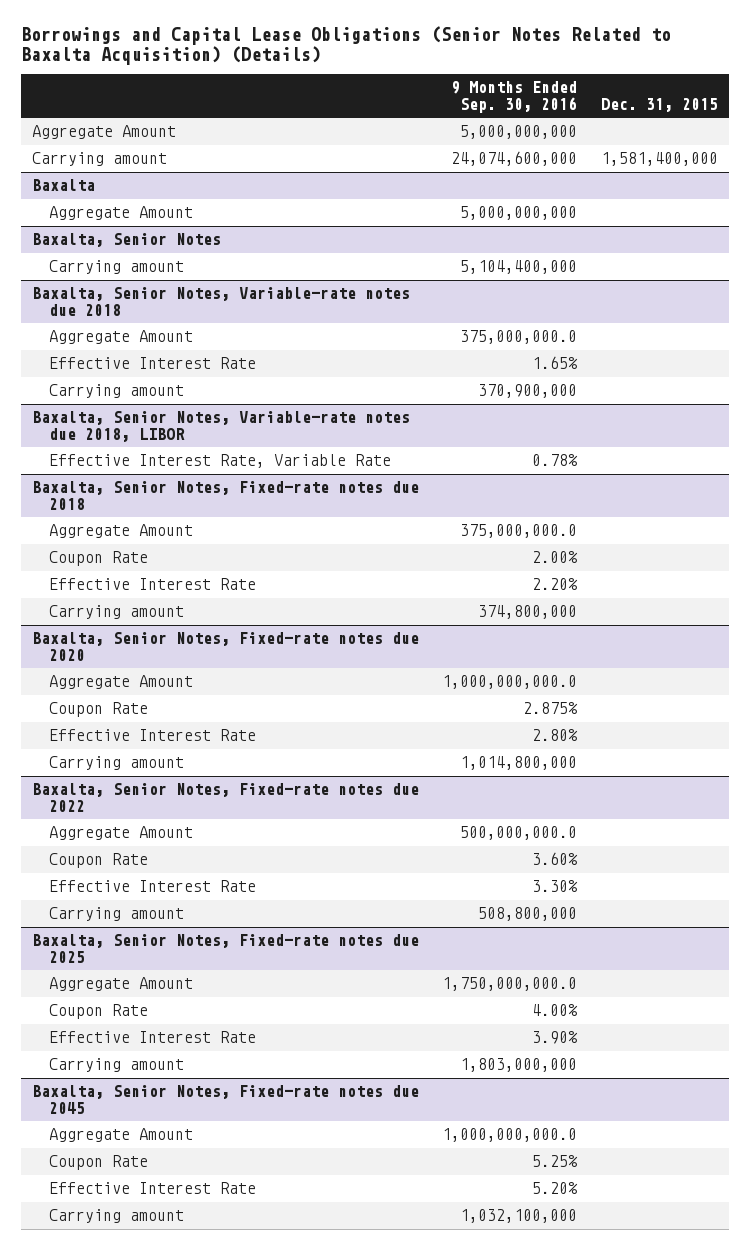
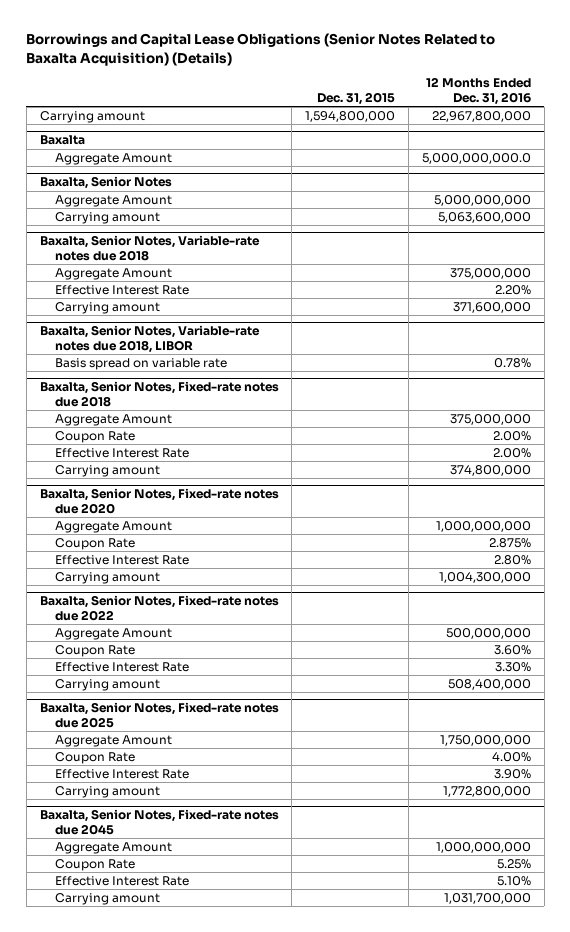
- | 9 Months Ended Sep. 30, 2016 | Dec. 31, 2015
+ | Dec. 31, 2015 | 12 Months Ended Dec. 31, 2016
- Aggregate Amount | 5,000,000,000 |
- Carrying amount | 24,074,600,000 | 1,581,400,000
+ Carrying amount | 1,594,800,000 | 22,967,800,000
@ Baxalta, Senior Notes
+ Aggregate Amount | | 5,000,000,000
@ Baxalta, Senior Notes, Variable-rate notes due 2018, LIBOR
- Effective Interest Rate, Variable Rate | 0.78% |
+ Basis spread on variable rate | | 0.78%

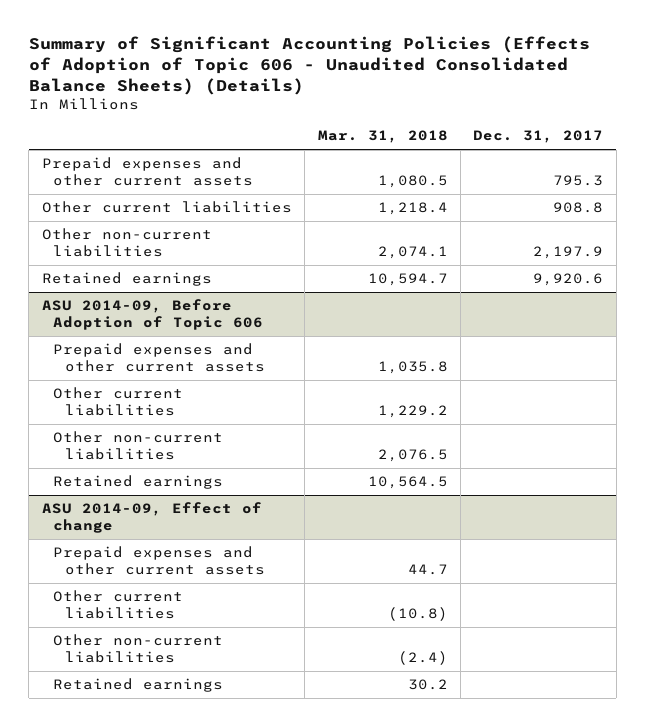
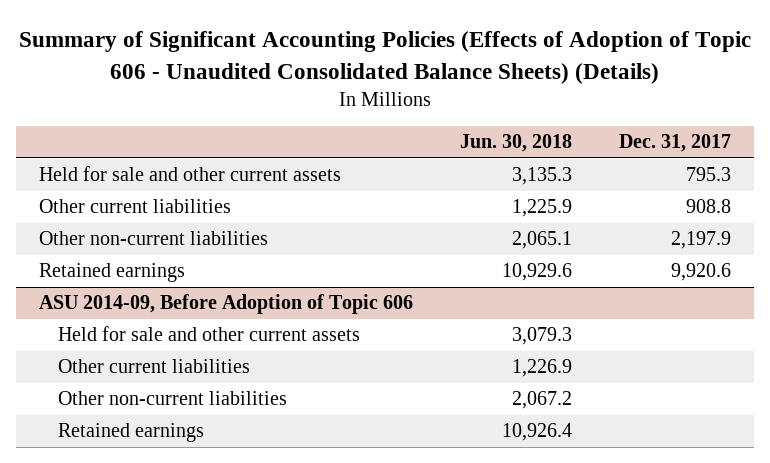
- | Mar. 31, 2018 | Dec. 31, 2017
+ | Jun. 30, 2018 | Dec. 31, 2017
- Prepaid expenses and other current assets | 1,080.5 | 795.3
+ Held for sale and other current assets | 3,135.3 | 795.3
@ ASU 2014-09, Before Adoption of Topic 606
- Prepaid expenses and other current assets | 1,035.8 |
+ Held for sale and other current assets | 3,079.3 |
- ASU 2014-09, Effect of change
- Prepaid expenses and other current assets | 44.7 |
- Other current liabilities | (10.8) |
- Other non-current liabilities | (2.4) |
- Retained earnings | 30.2 |

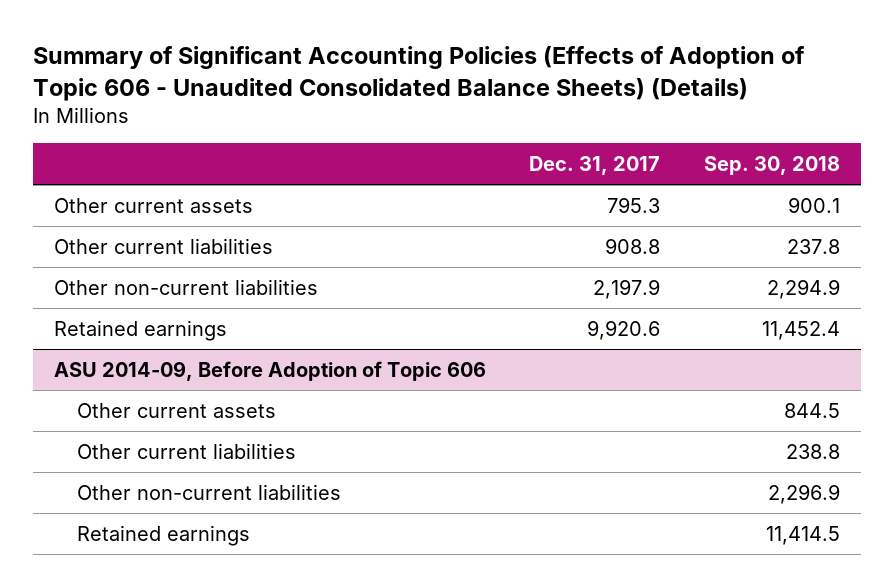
- | Jun. 30, 2018 | Dec. 31, 2017
+ | Dec. 31, 2017 | Sep. 30, 2018
- Held for sale and other current assets | 3,135.3 | 795.3
+ Other current assets | 795.3 | 900.1
@ ASU 2014-09, Before Adoption of Topic 606
- Held for sale and other current assets | 3,079.3 |
+ Other current assets | | 844.5

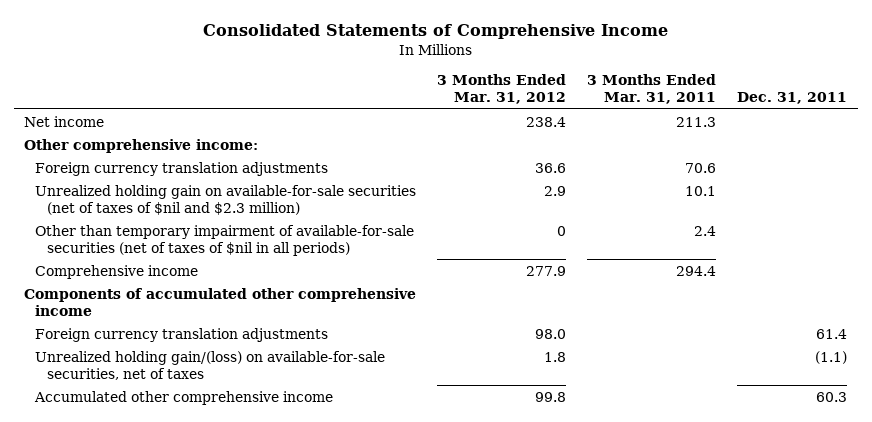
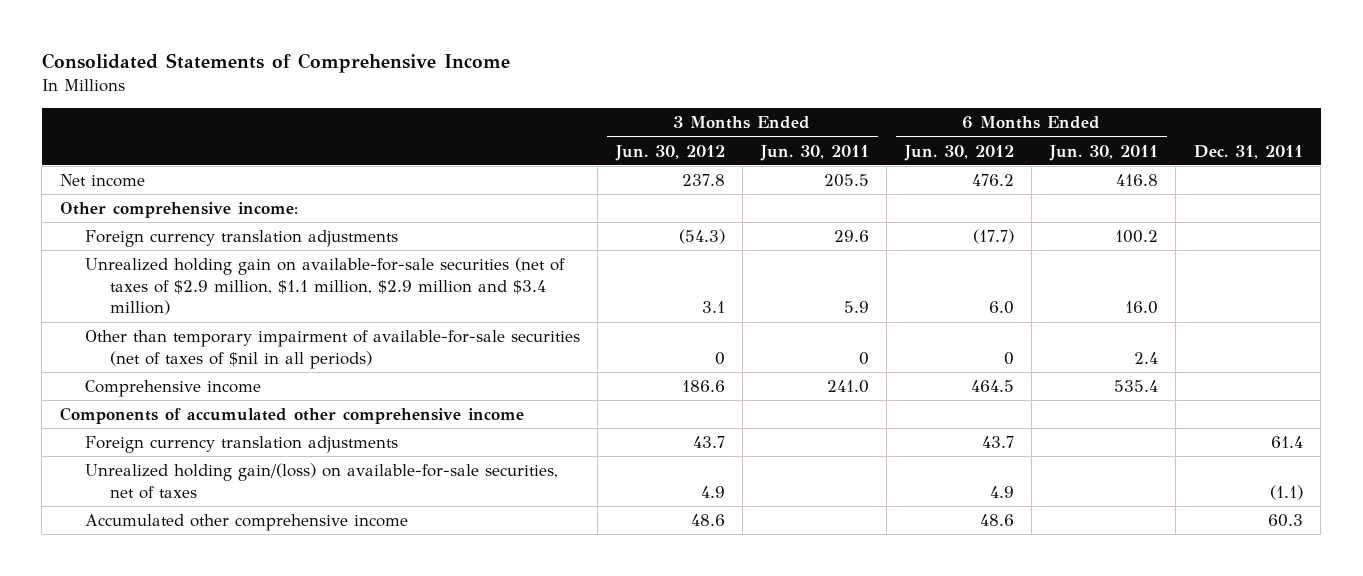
- | 3 Months Ended Mar. 31, 2012 | 3 Months Ended Mar. 31, 2011 | Dec. 31, 2011
+ | 3 Months Ended Jun. 30, 2012 | 3 Months Ended Jun. 30, 2011 | 6 Months Ended Jun. 30, 2012 | 6 Months Ended Jun. 30, 2011 | Dec. 31, 2011
- Unrealized holding gain on available-for-sale securities (net of taxes of $nil and $2.3 million) | 2.9 | 10.1 |
+ Unrealized holding gain on available-for-sale securities (net of taxes of $2.9 million, $1.1 million, $2.9 million and $3.4 million) | 3.1 | 5.9 | 6.0 | 16.0 |

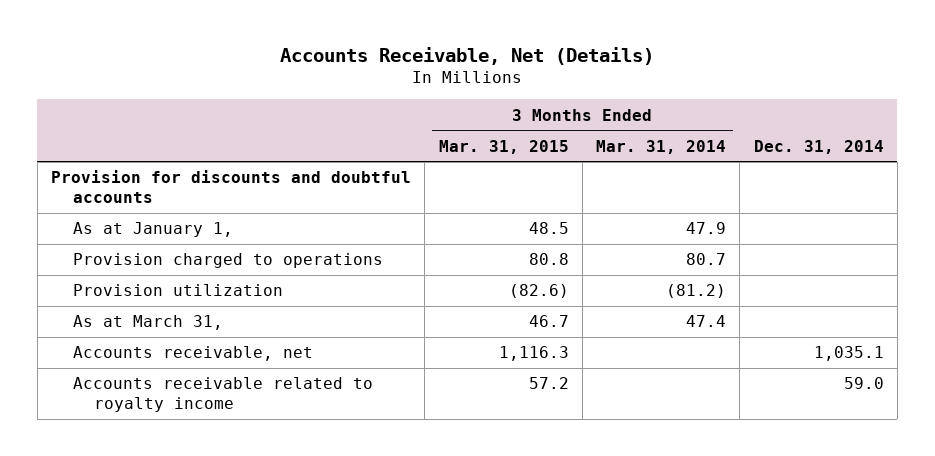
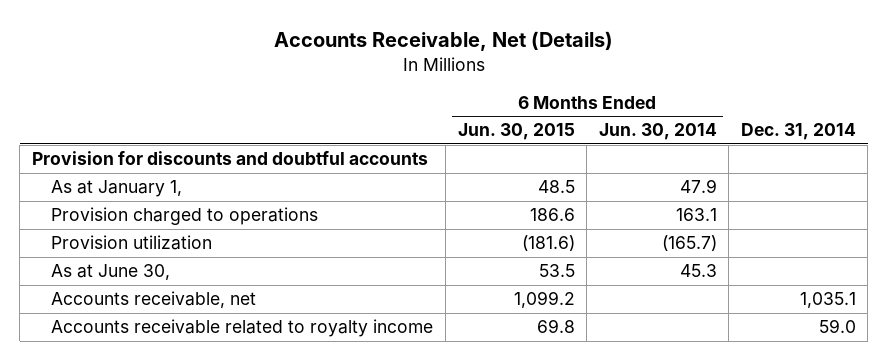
- | 3 Months Ended Mar. 31, 2015 | 3 Months Ended Mar. 31, 2014 | Dec. 31, 2014
+ | 6 Months Ended Jun. 30, 2015 | 6 Months Ended Jun. 30, 2014 | Dec. 31, 2014
- As at March 31, | 46.7 | 47.4 |
+ As at June 30, | 53.5 | 45.3 |

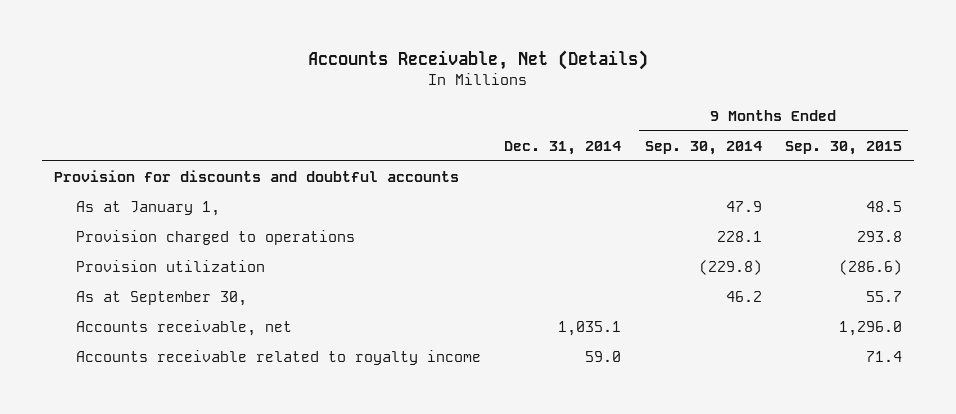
- | 6 Months Ended Jun. 30, 2015 | 6 Months Ended Jun. 30, 2014 | Dec. 31, 2014
+ | Dec. 31, 2014 | 9 Months Ended Sep. 30, 2014 | 9 Months Ended Sep. 30, 2015
- As at June 30, | 53.5 | 45.3 |
+ As at September 30, | | 46.2 | 55.7

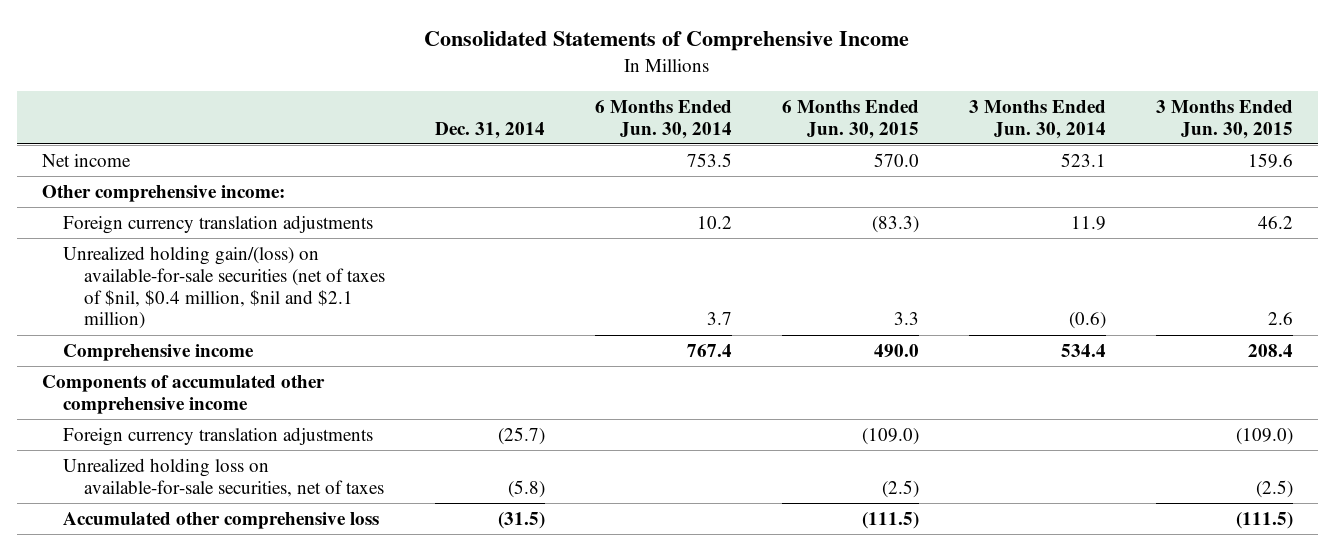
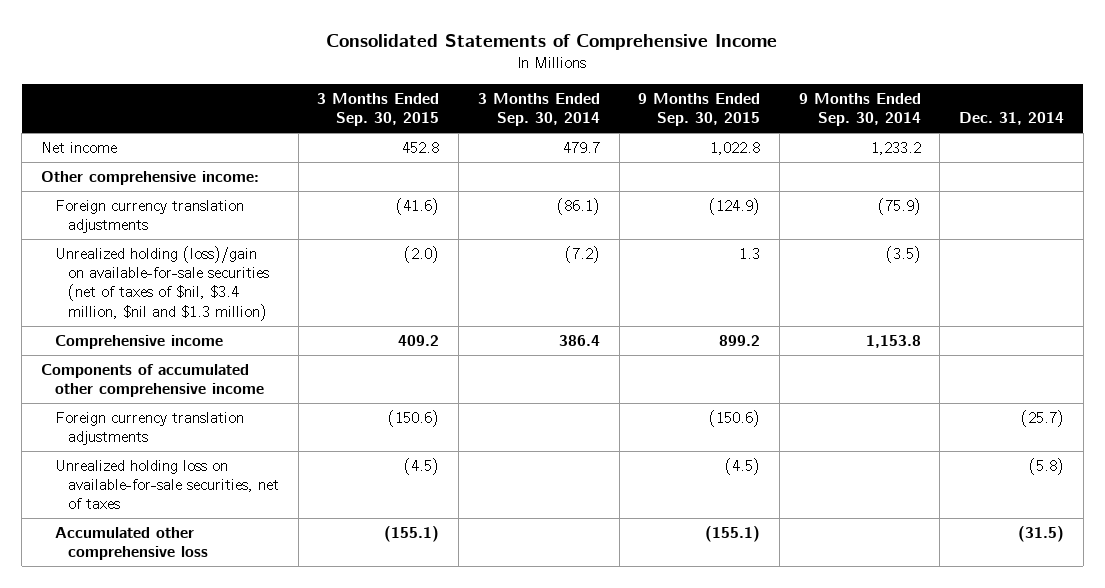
- | Dec. 31, 2014 | 6 Months Ended Jun. 30, 2014 | 6 Months Ended Jun. 30, 2015 | 3 Months Ended Jun. 30, 2014 | 3 Months Ended Jun. 30, 2015
+ | 3 Months Ended Sep. 30, 2015 | 3 Months Ended Sep. 30, 2014 | 9 Months Ended Sep. 30, 2015 | 9 Months Ended Sep. 30, 2014 | Dec. 31, 2014
- Unrealized holding gain/(loss) on available-for-sale securities (net of taxes of $nil, $0.4 million, $nil and $2.1 million) | | 3.7 | 3.3 | (0.6) | 2.6
+ Unrealized holding (loss)/gain on available-for-sale securities (net of taxes of $nil, $3.4 million, $nil and $1.3 million) | (2.0) | (7.2) | 1.3 | (3.5) |

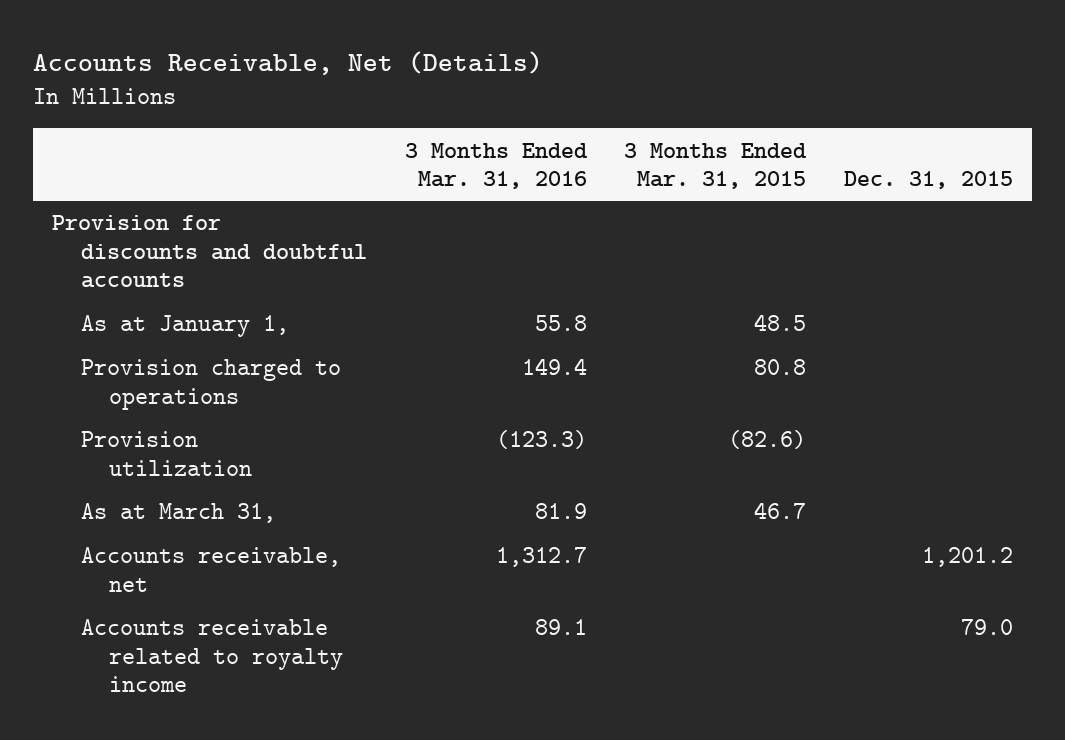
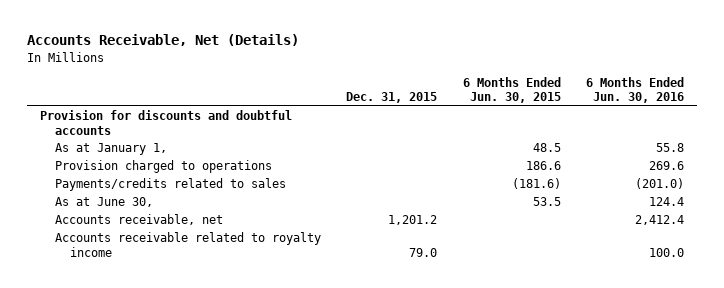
- | 3 Months Ended Mar. 31, 2016 | 3 Months Ended Mar. 31, 2015 | Dec. 31, 2015
+ | Dec. 31, 2015 | 6 Months Ended Jun. 30, 2015 | 6 Months Ended Jun. 30, 2016
- Provision utilization | (123.3) | (82.6) |
- As at March 31, | 81.9 | 46.7 |
+ Payments/credits related to sales | | (181.6) | (201.0)
+ As at June 30, | | 53.5 | 124.4

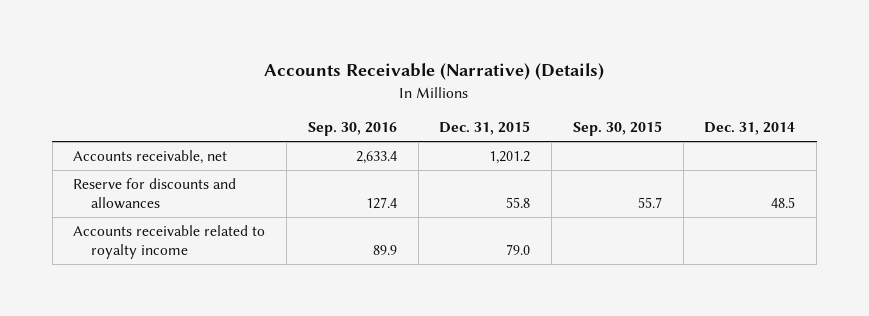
- Accounts Receivable, Net (Details)
+ Accounts Receivable (Narrative) (Details)
- | Dec. 31, 2015 | 6 Months Ended Jun. 30, 2015 | 6 Months Ended Jun. 30, 2016
+ | Sep. 30, 2016 | Dec. 31, 2015 | Sep. 30, 2015 | Dec. 31, 2014
- Provision for discounts and doubtful accounts
- As at January 1, | | 48.5 | 55.8
- Provision charged to operations | | 186.6 | 269.6
- Payments/credits related to sales | | (181.6) | (201.0)
- As at June 30, | | 53.5 | 124.4
+ Reserve for discounts and allowances | 127.4 | 55.8 | 55.7 | 48.5

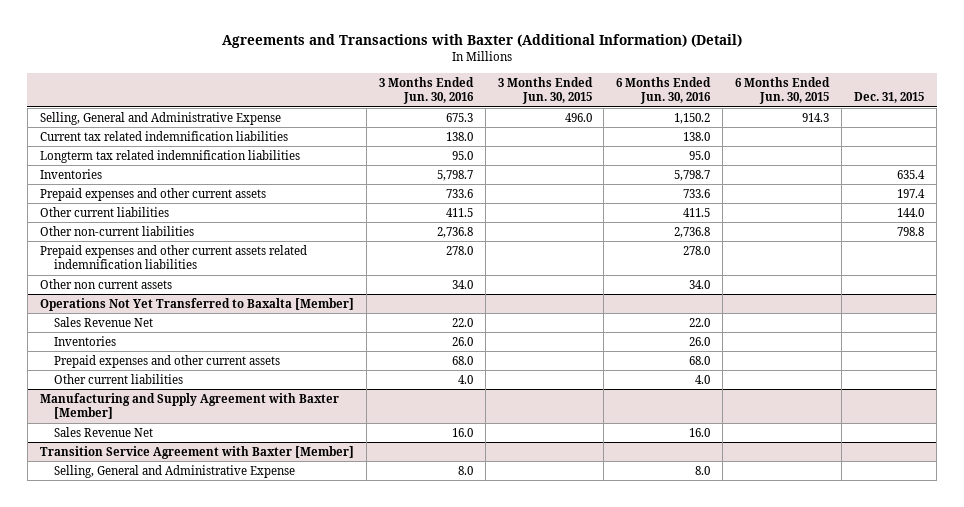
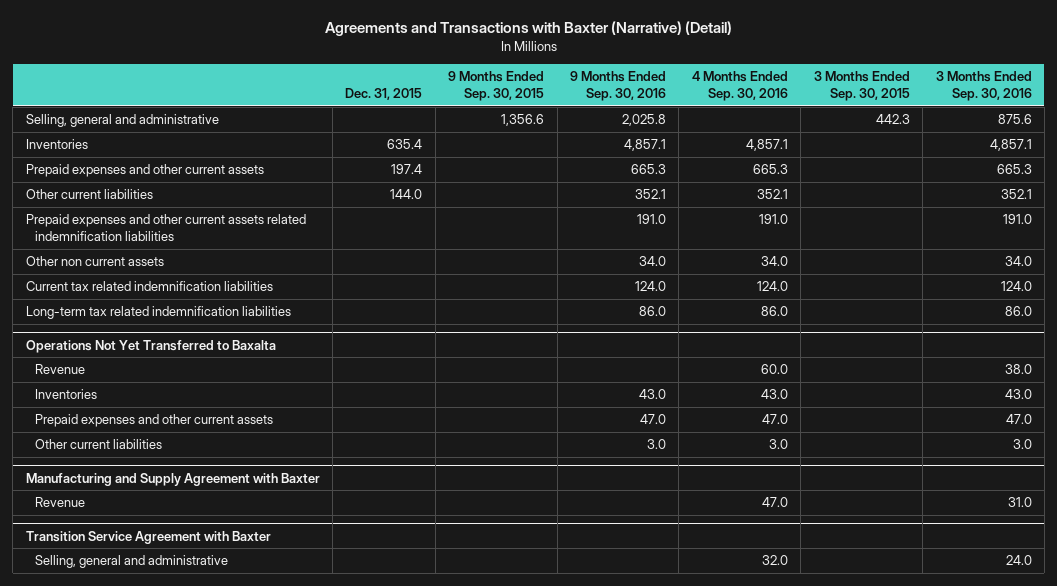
- Agreements and Transactions with Baxter (Additional Information) (Detail)
+ Agreements and Transactions with Baxter (Narrative) (Detail)
- | 3 Months Ended Jun. 30, 2016 | 3 Months Ended Jun. 30, 2015 | 6 Months Ended Jun. 30, 2016 | 6 Months Ended Jun. 30, 2015 | Dec. 31, 2015
+ | Dec. 31, 2015 | 9 Months Ended Sep. 30, 2015 | 9 Months Ended Sep. 30, 2016 | 4 Months Ended Sep. 30, 2016 | 3 Months Ended Sep. 30, 2015 | 3 Months Ended Sep. 30, 2016
- Selling, General and Administrative Expense | 675.3 | 496.0 | 1,150.2 | 914.3 |
- Longterm tax related indemnification liabilities | 95.0 | | 95.0 | |
+ Selling, general and administrative | | 1,356.6 | 2,025.8 | | 442.3 | 875.6
- Other non-current liabilities | 2,736.8 | | 2,736.8 | | 798.8
- Operations Not Yet Transferred to Baxalta [Member]
- Sales Revenue Net | 22.0 | | 22.0 | |
moved down: Current tax related indemnification liabilities | | | 124.0 | 124.0 | | 124.0
+ Long-term tax related indemnification liabilities | | | 86.0 | 86.0 | | 86.0
+ Operations Not Yet Transferred to Baxalta
+ Revenue | | | | 60.0 | | 38.0
- Manufacturing and Supply Agreement with Baxter [Member]
- Sales Revenue Net | 16.0 | | 16.0 | |
- Transition Service Agreement with Baxter [Member]
- Selling, General and Administrative Expense | 8.0 | | 8.0 | |
+ Manufacturing and Supply Agreement with Baxter
+ Revenue | | | | 47.0 | | 31.0
+ Transition Service Agreement with Baxter
+ Selling, general and administrative | | | | 32.0 | | 24.0

